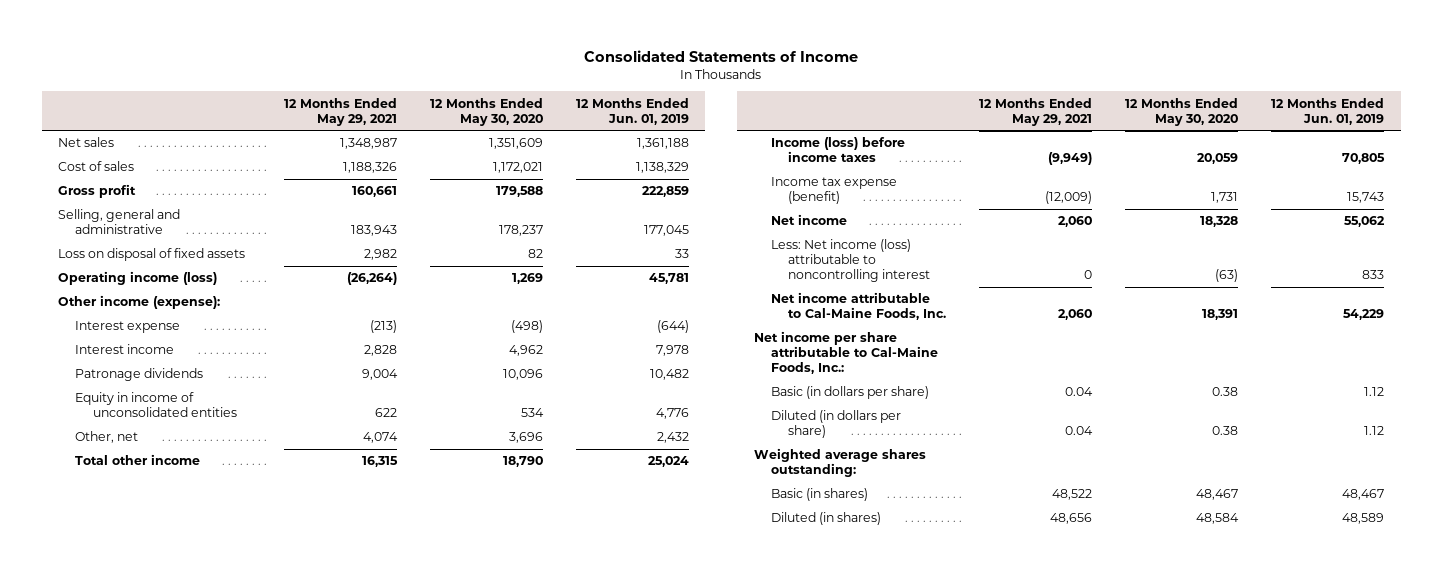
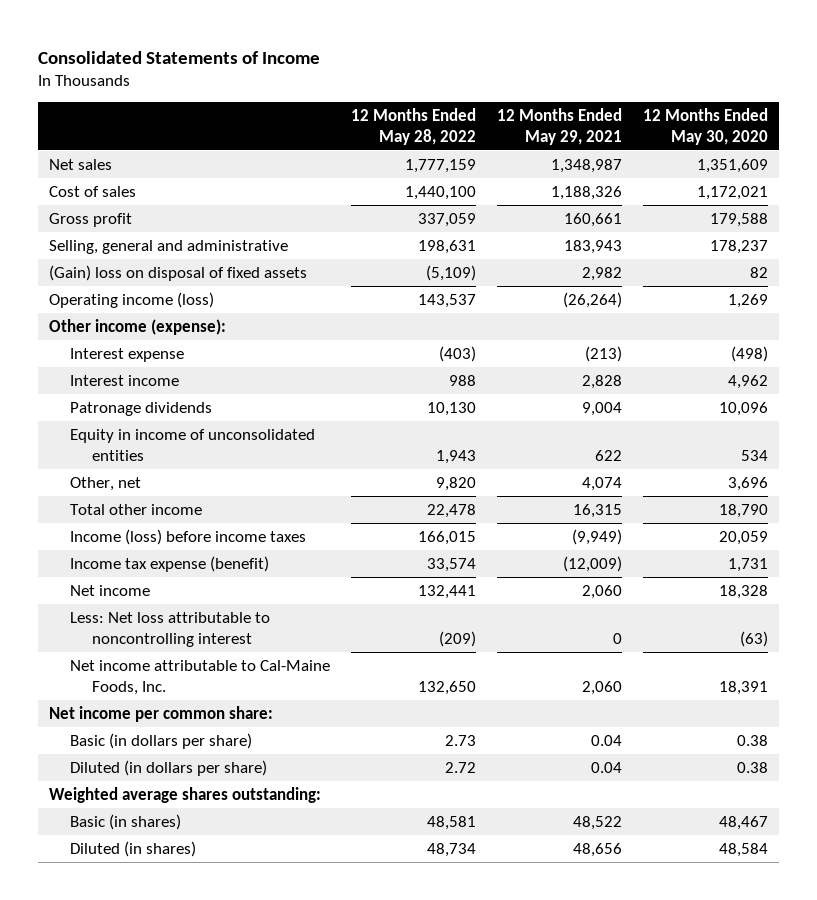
- | 12 Months Ended May 29, 2021 | 12 Months Ended May 30, 2020 | 12 Months Ended Jun. 01, 2019
+ | 12 Months Ended May 28, 2022 | 12 Months Ended May 29, 2021 | 12 Months Ended May 30, 2020
- Loss on disposal of fixed assets | 2,982 | 82 | 33
+ (Gain) loss on disposal of fixed assets | (5,109) | 2,982 | 82
- Less: Net income (loss) attributable to noncontrolling interest | 0 | (63) | 833
+ Less: Net loss attributable to noncontrolling interest | (209) | 0 | (63)
- Net income per share attributable to Cal-Maine Foods, Inc.:
+ Net income per common share:

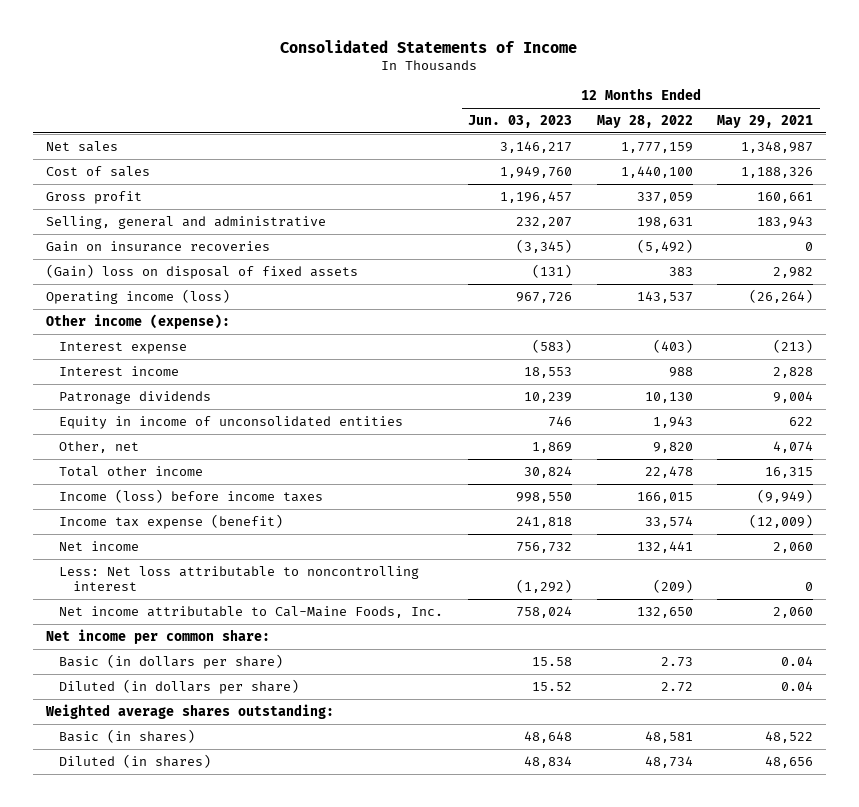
- | 12 Months Ended May 28, 2022 | 12 Months Ended May 29, 2021 | 12 Months Ended May 30, 2020
+ | 12 Months Ended Jun. 03, 2023 | 12 Months Ended May 28, 2022 | 12 Months Ended May 29, 2021
- (Gain) loss on disposal of fixed assets | (5,109) | 2,982 | 82
+ Gain on insurance recoveries | (3,345) | (5,492) | 0
+ (Gain) loss on disposal of fixed assets | (131) | 383 | 2,982

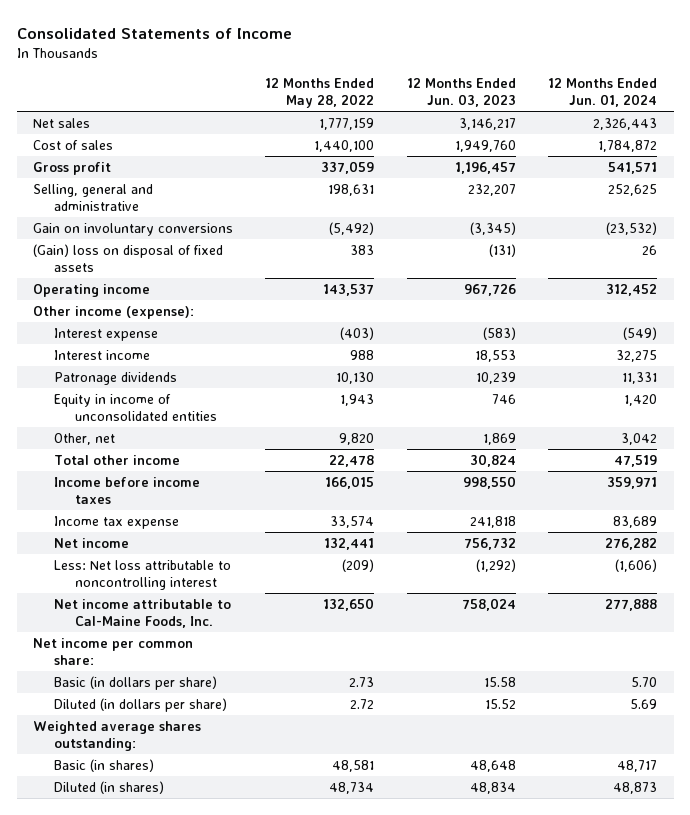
- | 12 Months Ended Jun. 03, 2023 | 12 Months Ended May 28, 2022 | 12 Months Ended May 29, 2021
+ | 12 Months Ended May 28, 2022 | 12 Months Ended Jun. 03, 2023 | 12 Months Ended Jun. 01, 2024
- Gain on insurance recoveries | (3,345) | (5,492) | 0
+ Gain on involuntary conversions | (5,492) | (3,345) | (23,532)
- Operating income (loss) | 967,726 | 143,537 | (26,264)
+ Operating income | 143,537 | 967,726 | 312,452
- Income (loss) before income taxes | 998,550 | 166,015 | (9,949)
- Income tax expense (benefit) | 241,818 | 33,574 | (12,009)
+ Income before income taxes | 166,015 | 998,550 | 359,971
+ Income tax expense | 33,574 | 241,818 | 83,689

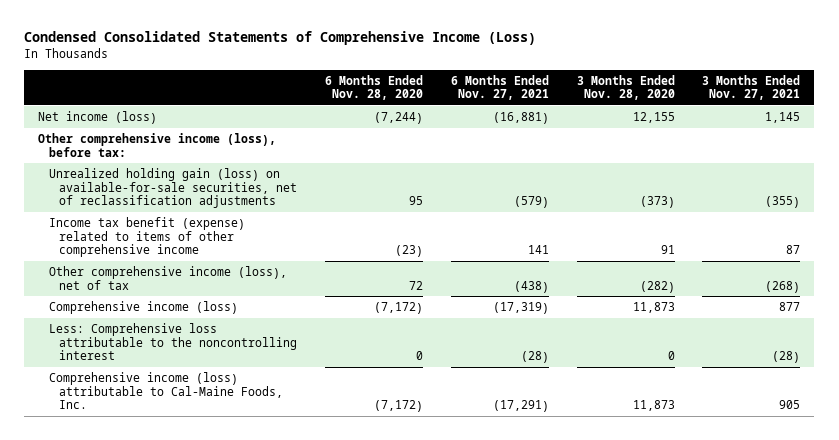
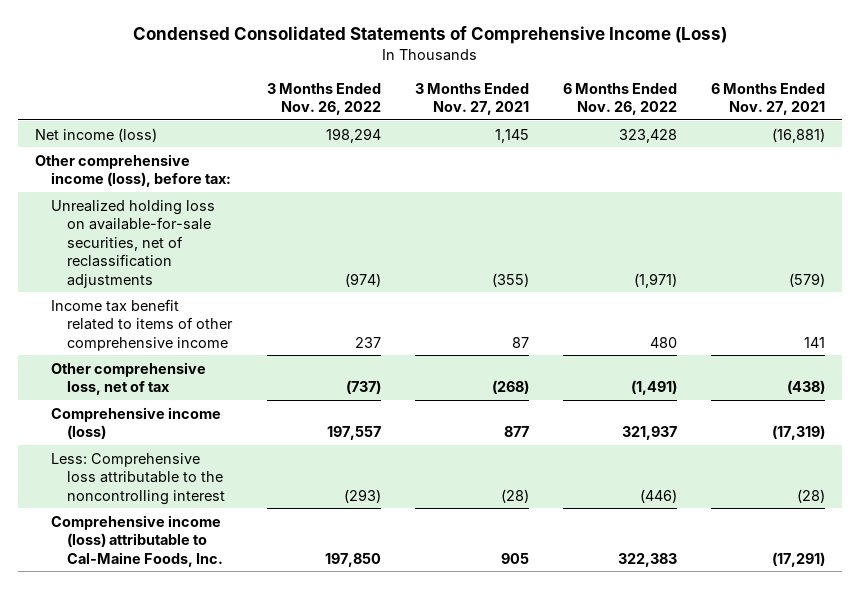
- | 6 Months Ended Nov. 28, 2020 | 6 Months Ended Nov. 27, 2021 | 3 Months Ended Nov. 28, 2020 | 3 Months Ended Nov. 27, 2021
+ | 3 Months Ended Nov. 26, 2022 | 3 Months Ended Nov. 27, 2021 | 6 Months Ended Nov. 26, 2022 | 6 Months Ended Nov. 27, 2021
- Unrealized holding gain (loss) on available-for-sale securities, net of reclassification adjustments | 95 | (579) | (373) | (355)
- Income tax benefit (expense) related to items of other comprehensive income | (23) | 141 | 91 | 87
- Other comprehensive income (loss), net of tax | 72 | (438) | (282) | (268)
+ Unrealized holding loss on available-for-sale securities, net of reclassification adjustments | (974) | (355) | (1,971) | (579)
+ Income tax benefit related to items of other comprehensive income | 237 | 87 | 480 | 141
+ Other comprehensive loss, net of tax | (737) | (268) | (1,491) | (438)

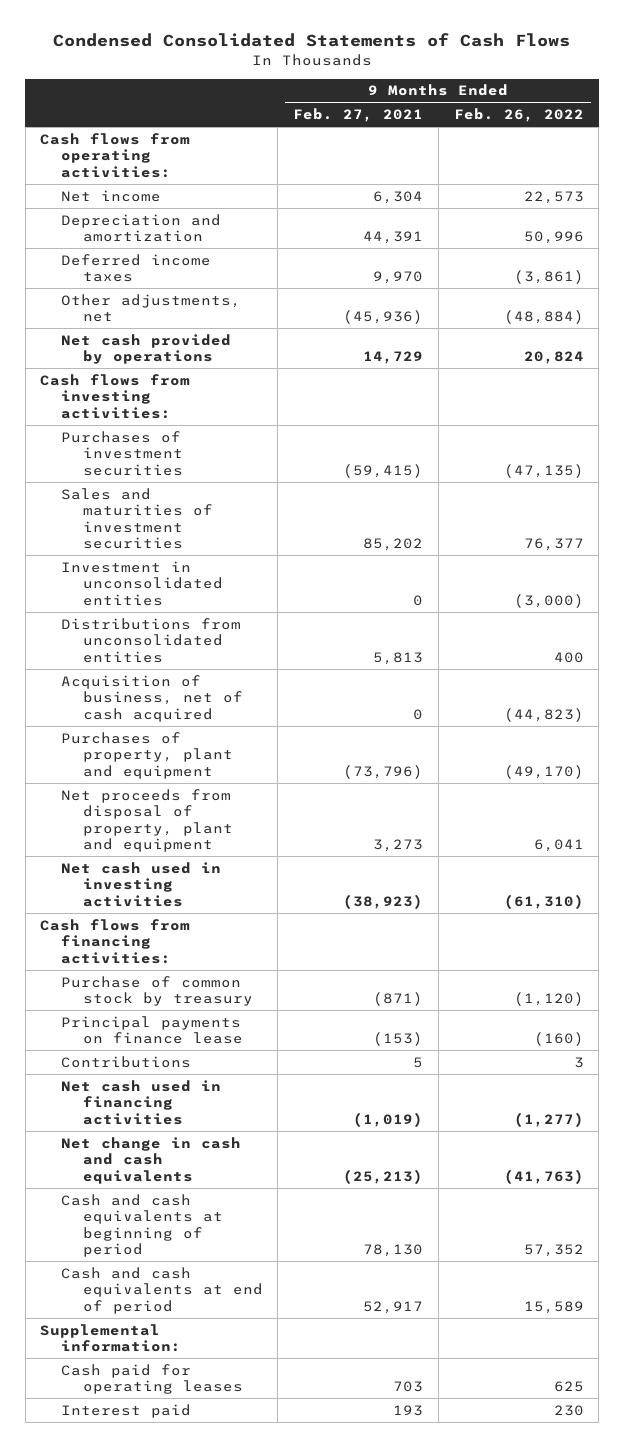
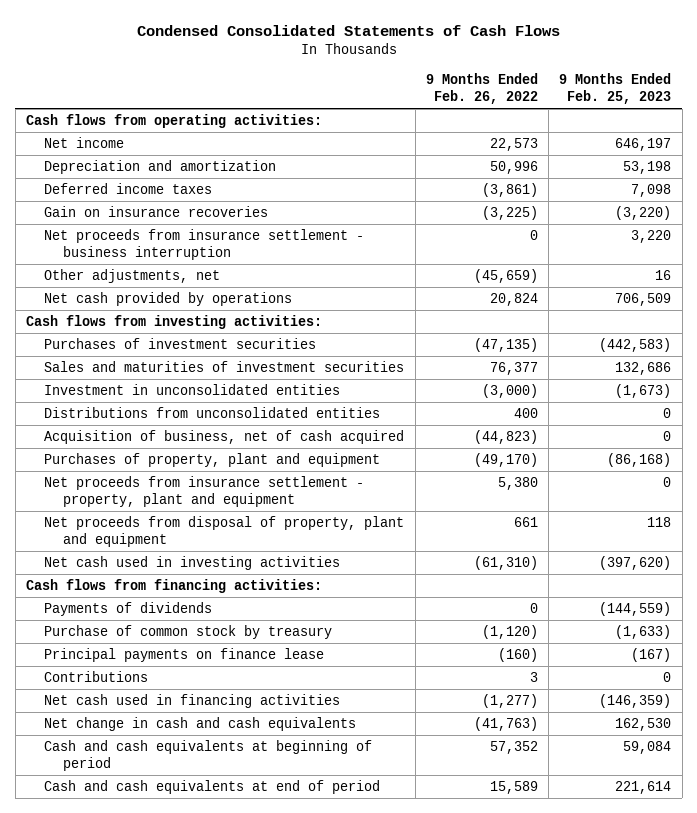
- | 9 Months Ended Feb. 27, 2021 | 9 Months Ended Feb. 26, 2022
+ | 9 Months Ended Feb. 26, 2022 | 9 Months Ended Feb. 25, 2023
- Other adjustments, net | (45,936) | (48,884)
+ Gain on insurance recoveries | (3,225) | (3,220)
+ Net proceeds from insurance settlement - business interruption | 0 | 3,220
+ Other adjustments, net | (45,659) | 16
- Net proceeds from disposal of property, plant and equipment | 3,273 | 6,041
+ Net proceeds from insurance settlement - property, plant and equipment | 5,380 | 0
+ Net proceeds from disposal of property, plant and equipment | 661 | 118
+ Payments of dividends | 0 | (144,559)
- Supplemental information:
- Cash paid for operating leases | 703 | 625
- Interest paid | 193 | 230

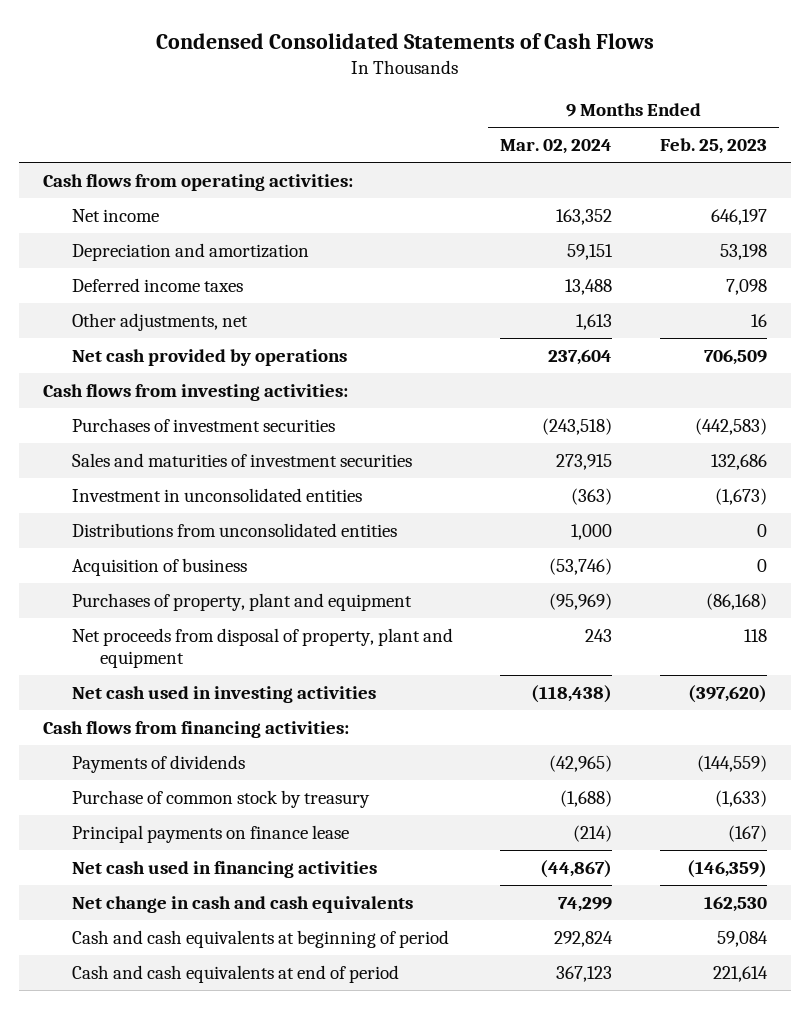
- | 9 Months Ended Feb. 26, 2022 | 9 Months Ended Feb. 25, 2023
+ | 9 Months Ended Mar. 02, 2024 | 9 Months Ended Feb. 25, 2023
- Gain on insurance recoveries | (3,225) | (3,220)
- Net proceeds from insurance settlement - business interruption | 0 | 3,220
- Acquisition of business, net of cash acquired | (44,823) | 0
+ Acquisition of business | (53,746) | 0
- Net proceeds from insurance settlement - property, plant and equipment | 5,380 | 0
- Contributions | 3 | 0

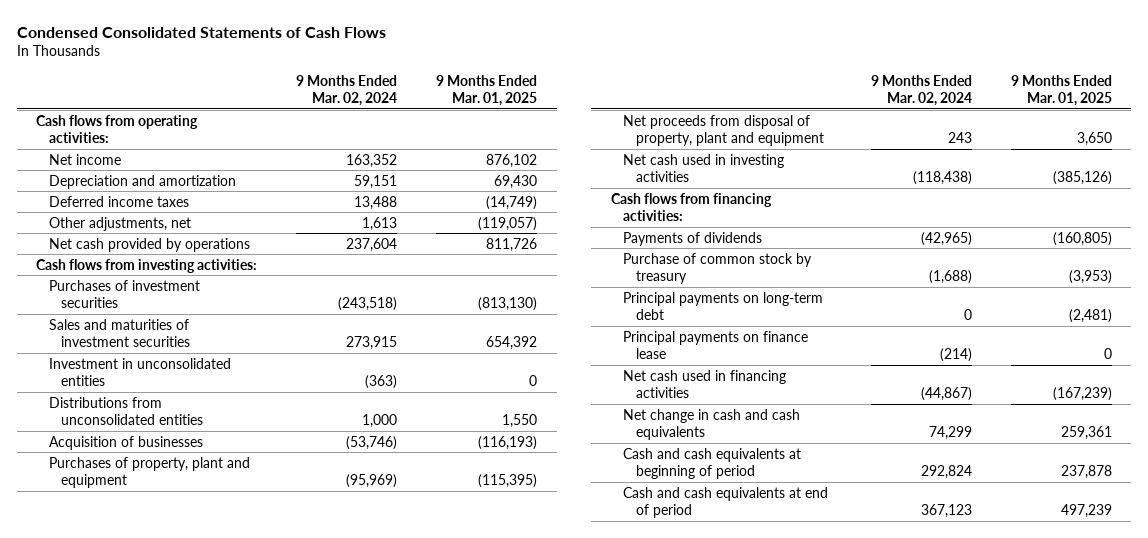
- | 9 Months Ended Mar. 02, 2024 | 9 Months Ended Feb. 25, 2023
+ | 9 Months Ended Mar. 02, 2024 | 9 Months Ended Mar. 01, 2025
- Acquisition of business | (53,746) | 0
+ Acquisition of businesses | (53,746) | (116,193)
+ Principal payments on long-term debt | 0 | (2,481)

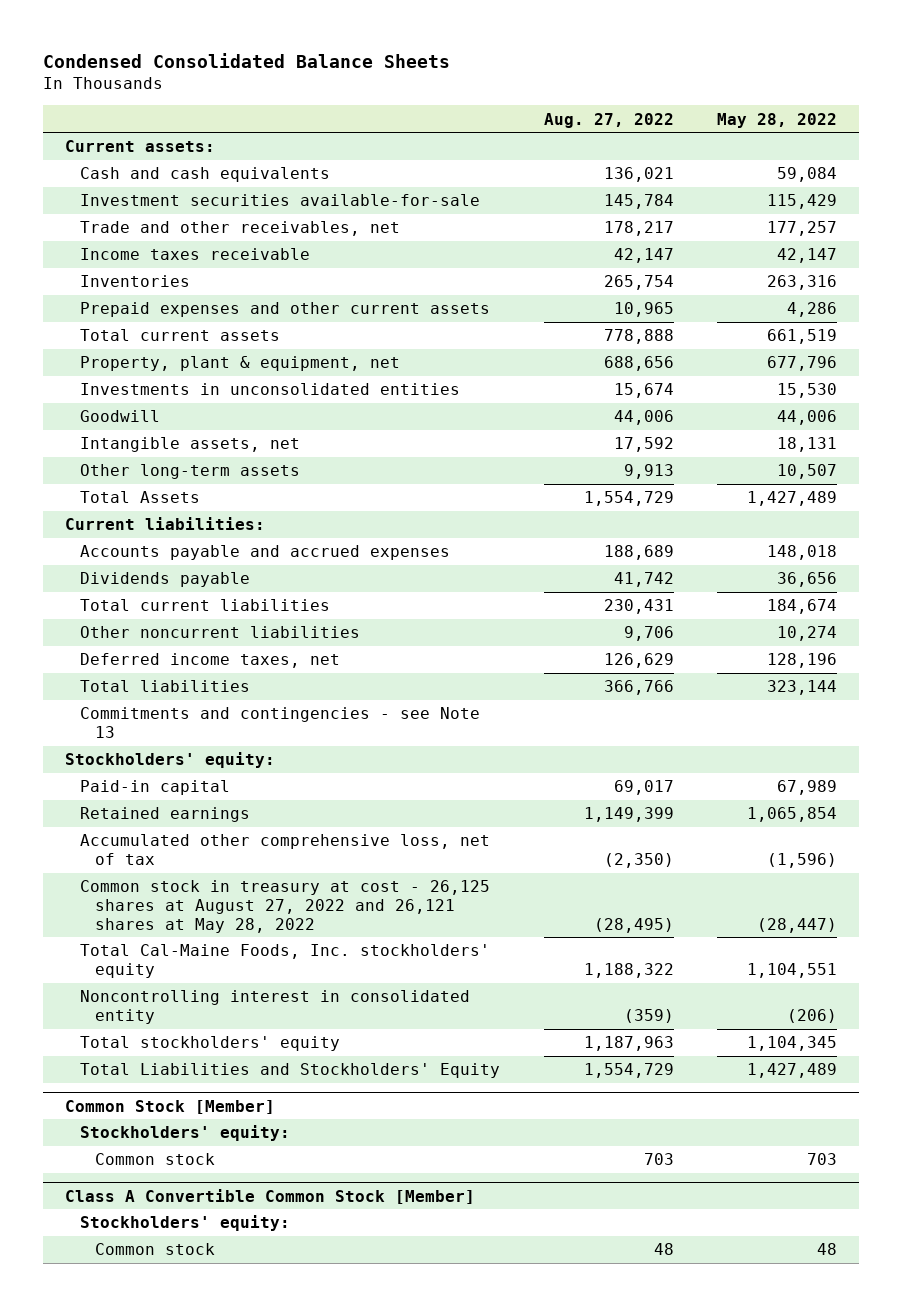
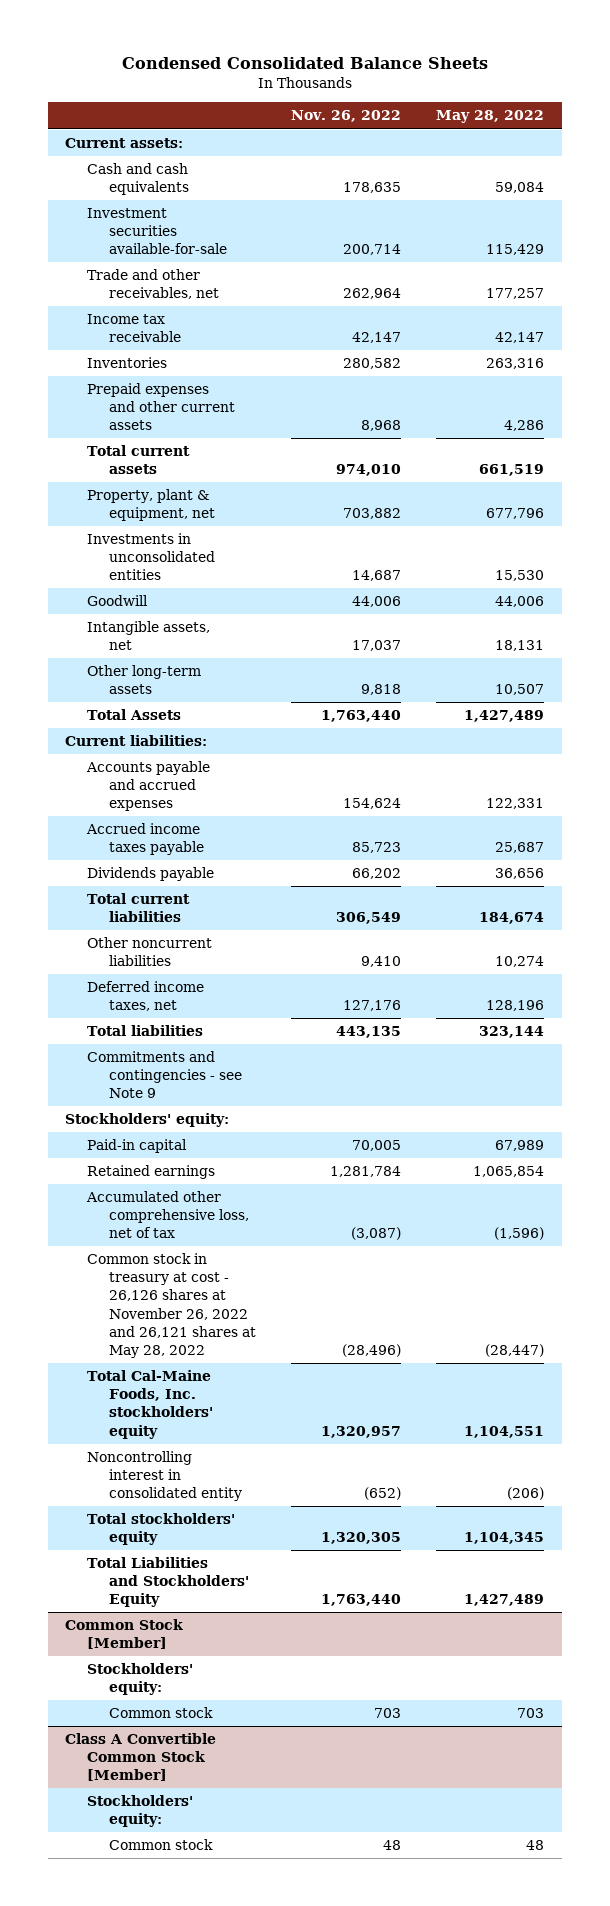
- | Aug. 27, 2022 | May 28, 2022
+ | Nov. 26, 2022 | May 28, 2022
- Income taxes receivable | 42,147 | 42,147
+ Income tax receivable | 42,147 | 42,147
- Accounts payable and accrued expenses | 188,689 | 148,018
+ Accounts payable and accrued expenses | 154,624 | 122,331
+ Accrued income taxes payable | 85,723 | 25,687
- Commitments and contingencies - see Note 13
+ Commitments and contingencies - see Note 9
- Common stock in treasury at cost - 26,125 shares at August 27, 2022 and 26,121 shares at May 28, 2022 | (28,495) | (28,447)
+ Common stock in treasury at cost - 26,126 shares at November 26, 2022 and 26,121 shares at May 28, 2022 | (28,496) | (28,447)

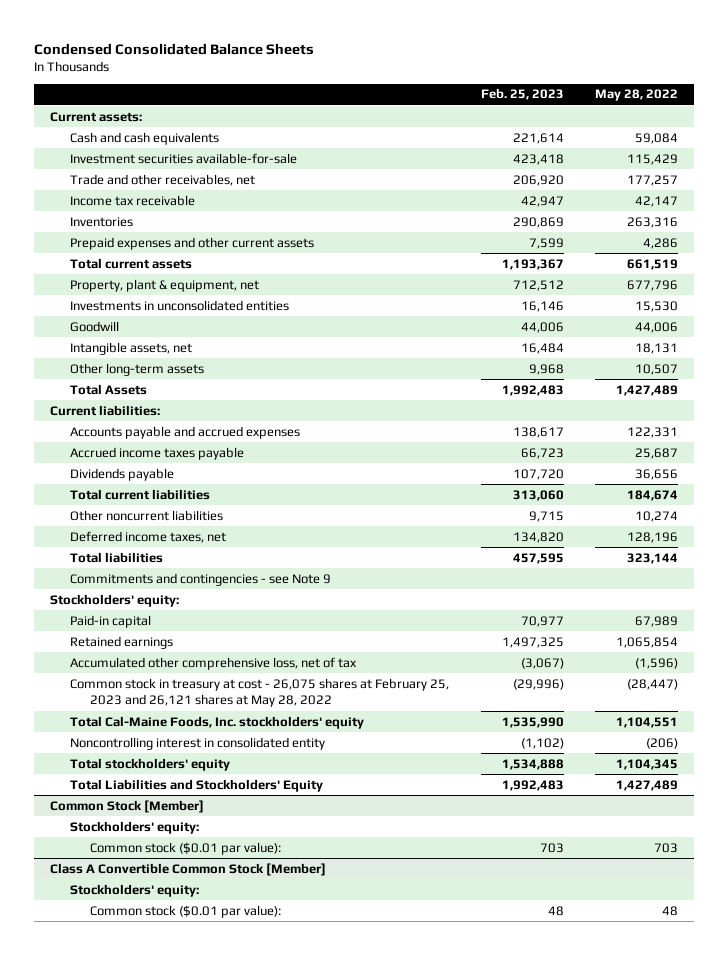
- | Nov. 26, 2022 | May 28, 2022
+ | Feb. 25, 2023 | May 28, 2022
- Common stock in treasury at cost - 26,126 shares at November 26, 2022 and 26,121 shares at May 28, 2022 | (28,496) | (28,447)
+ Common stock in treasury at cost - 26,075 shares at February 25, 2023 and 26,121 shares at May 28, 2022 | (29,996) | (28,447)
@ Common Stock [Member]
- Common stock | 703 | 703
+ Common stock ($0.01 par value): | 703 | 703
@ Class A Convertible Common Stock [Member]
- Common stock | 48 | 48
+ Common stock ($0.01 par value): | 48 | 48

